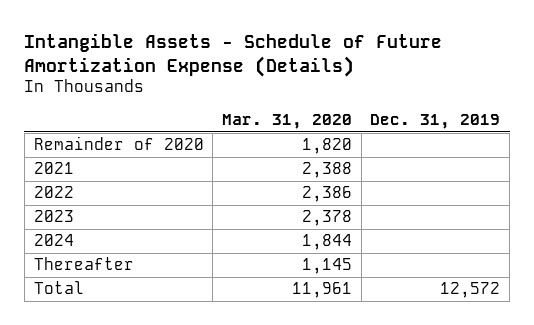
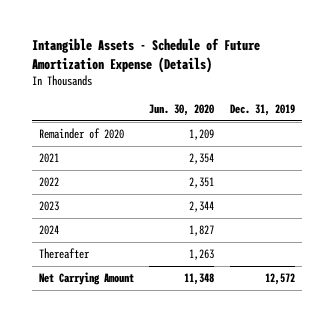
- | Mar. 31, 2020 | Dec. 31, 2019
+ | Jun. 30, 2020 | Dec. 31, 2019
- Total | 11,961 | 12,572
+ Net Carrying Amount | 11,348 | 12,572

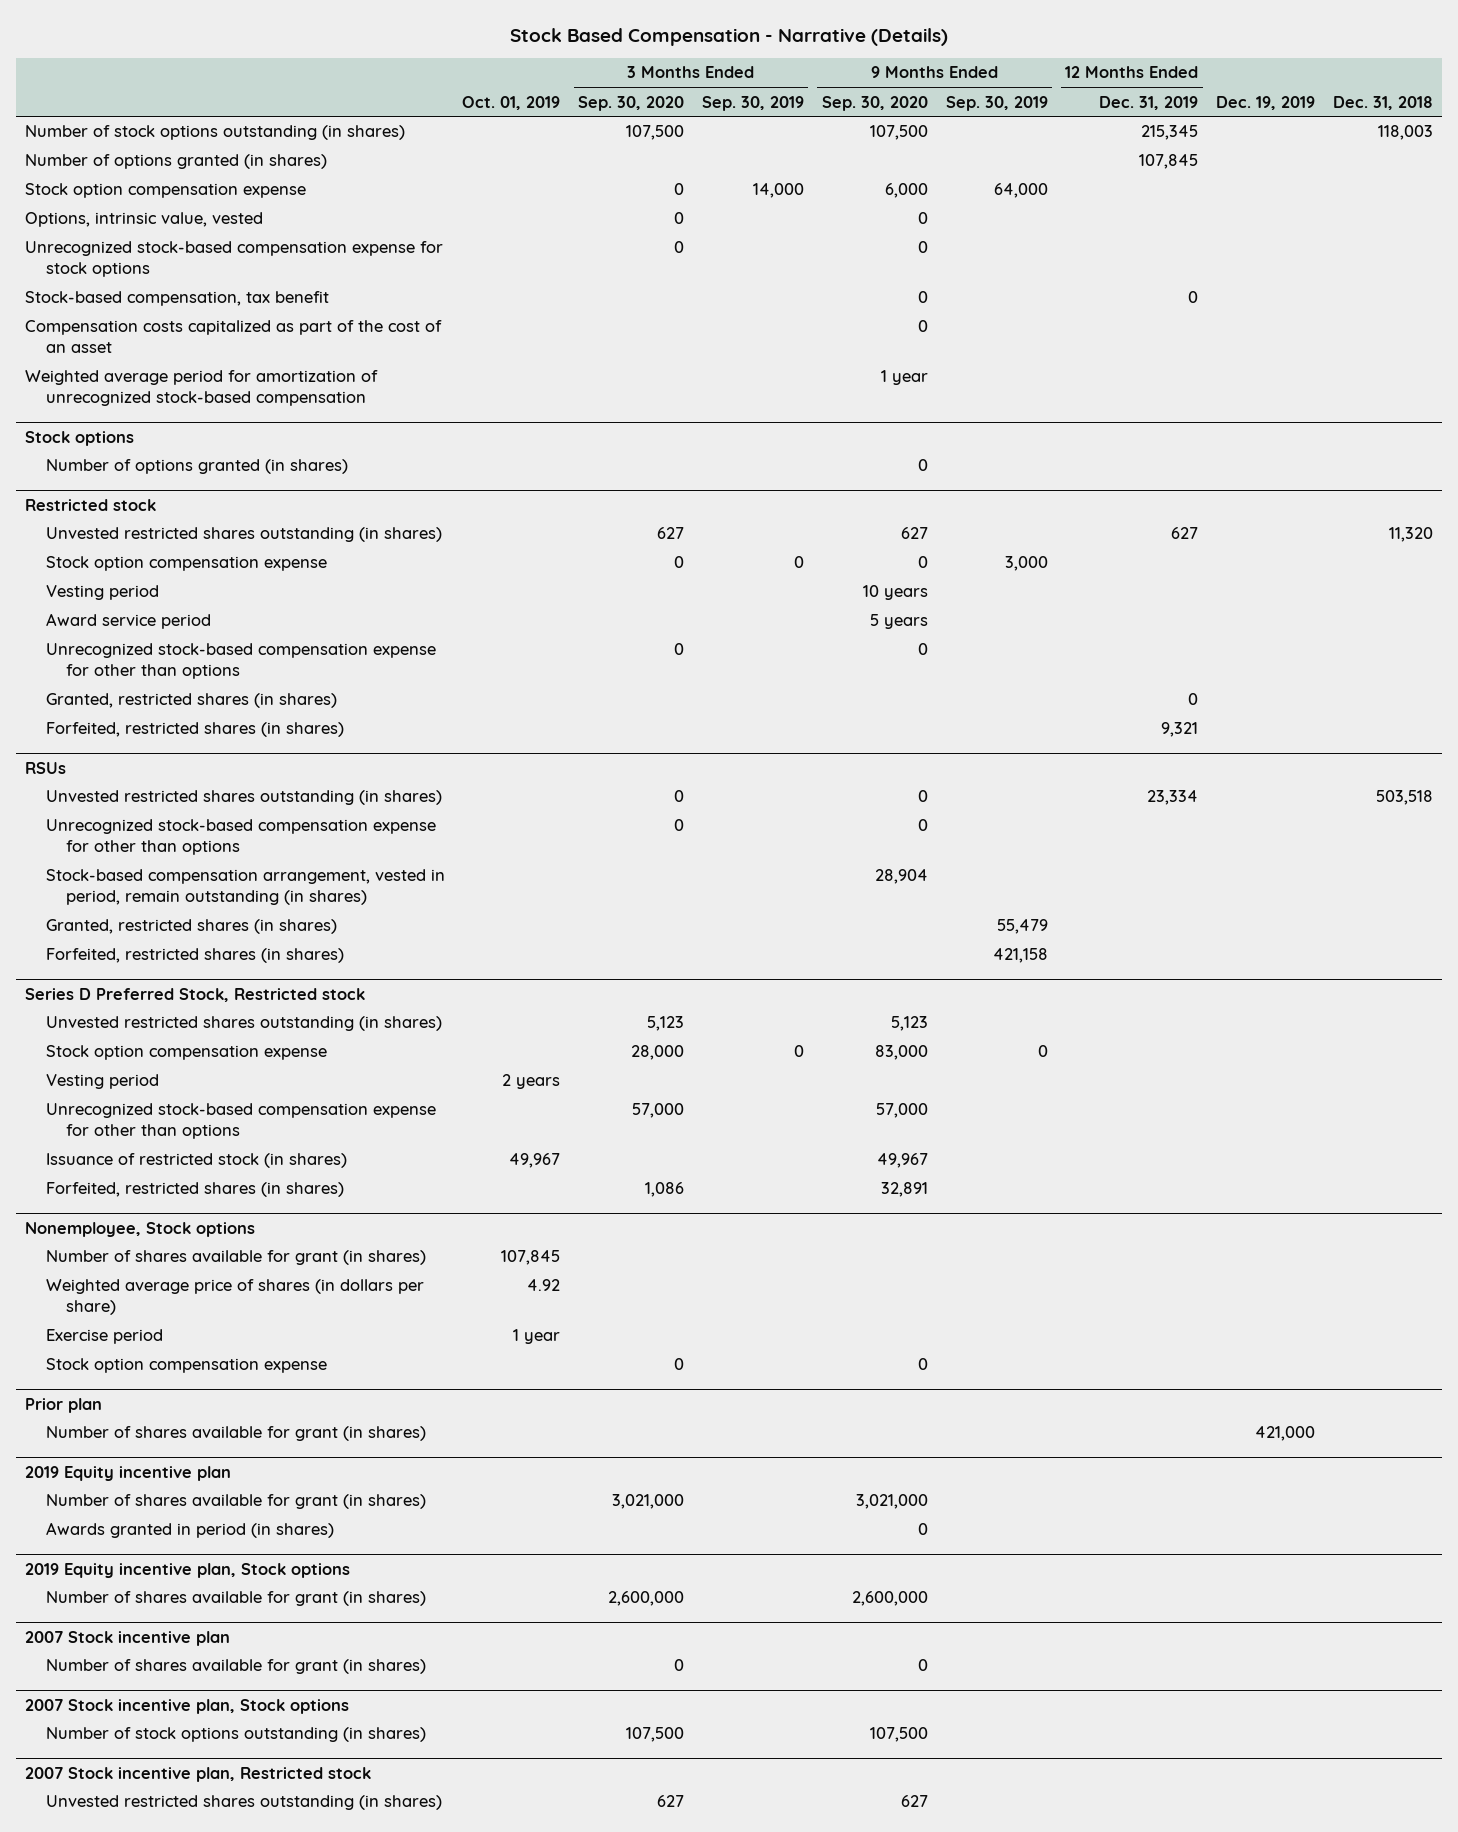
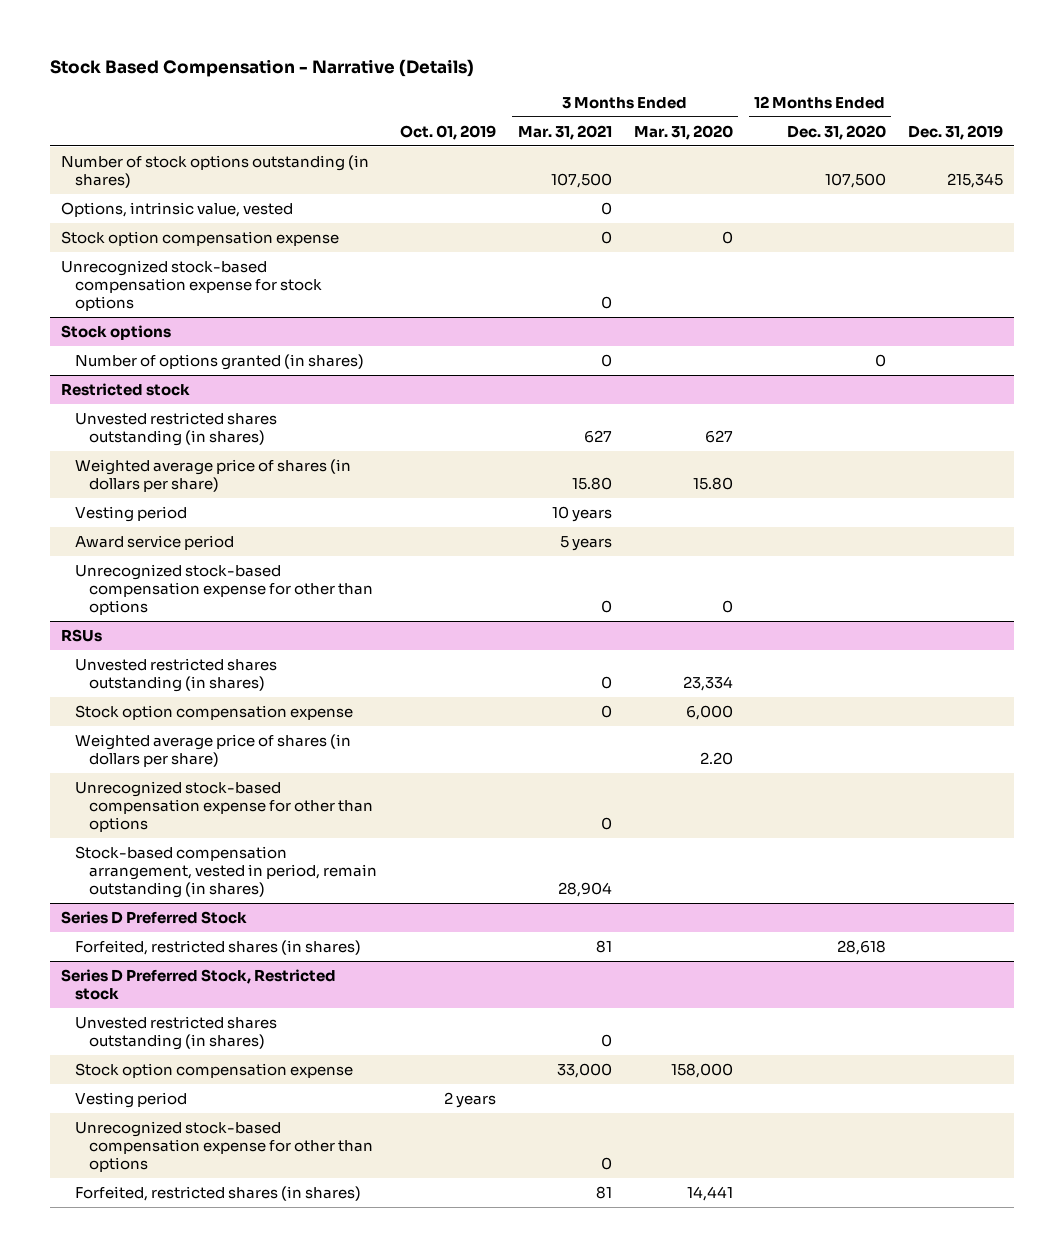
- | Oct. 01, 2019 | 3 Months Ended Sep. 30, 2020 | 3 Months Ended Sep. 30, 2019 | 9 Months Ended Sep. 30, 2020 | 9 Months Ended Sep. 30, 2019 | 12 Months Ended Dec. 31, 2019 | Dec. 19, 2019 | Dec. 31, 2018
+ | Oct. 01, 2019 | 3 Months Ended Mar. 31, 2021 | 3 Months Ended Mar. 31, 2020 | 12 Months Ended Dec. 31, 2020 | Dec. 31, 2019
- Number of options granted (in shares) | | | | | | 107,845 | |
moved down: Stock option compensation expense | | 0 | 0 | |
- Stock-based compensation, tax benefit | | | | 0 | | 0 | |
- Compensation costs capitalized as part of the cost of an asset | | | | 0 | | | |
- Weighted average period for amortization of unrecognized stock-based compensation | | | | 1 year | | | |
@ Restricted stock
- Stock option compensation expense | | 0 | 0 | 0 | 3,000 | | |
+ Weighted average price of shares (in dollars per share) | | 15.80 | 15.80 | |
- Granted, restricted shares (in shares) | | | | | | 0 | |
- Forfeited, restricted shares (in shares) | | | | | | 9,321 | |
@ RSUs
+ Stock option compensation expense | | 0 | 6,000 | |
+ Weighted average price of shares (in dollars per share) | | | 2.20 | |
- Granted, restricted shares (in shares) | | | | | 55,479 | | |
- Forfeited, restricted shares (in shares) | | | | | 421,158 | | |
+ Series D Preferred Stock
+ Forfeited, restricted shares (in shares) | | 81 | | 28,618 |
@ Series D Preferred Stock, Restricted stock
- Issuance of restricted stock (in shares) | 49,967 | | | 49,967 | | | |
- Nonemployee, Stock options
- Number of shares available for grant (in shares) | 107,845 | | | | | | |
- Weighted average price of shares (in dollars per share) | 4.92 | | | | | | |
- Exercise period | 1 year | | | | | | |
- Stock option compensation expense | | 0 | | 0 | | | |
- Prior plan
- Number of shares available for grant (in shares) | | | | | | | 421,000 |
- 2019 Equity incentive plan
- Number of shares available for grant (in shares) | | 3,021,000 | | 3,021,000 | | | |
- Awards granted in period (in shares) | | | | 0 | | | |
- 2019 Equity incentive plan, Stock options
- Number of shares available for grant (in shares) | | 2,600,000 | | 2,600,000 | | | |
- 2007 Stock incentive plan
- Number of shares available for grant (in shares) | | 0 | | 0 | | | |
- 2007 Stock incentive plan, Stock options
- Number of stock options outstanding (in shares) | | 107,500 | | 107,500 | | | |
- 2007 Stock incentive plan, Restricted stock
- Unvested restricted shares outstanding (in shares) | | 627 | | 627 | | | |

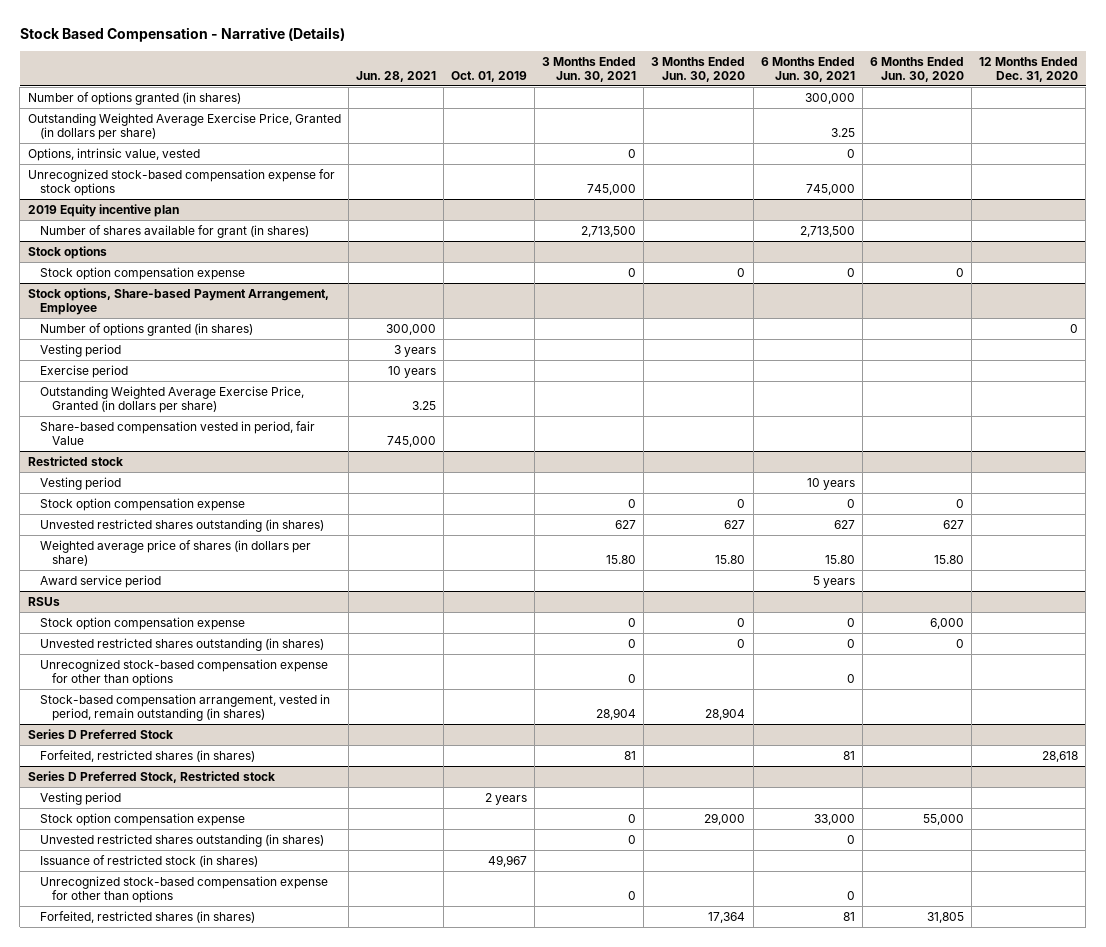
- | Oct. 01, 2019 | 3 Months Ended Mar. 31, 2021 | 3 Months Ended Mar. 31, 2020 | 12 Months Ended Dec. 31, 2020 | Dec. 31, 2019
+ | Jun. 28, 2021 | Oct. 01, 2019 | 3 Months Ended Jun. 30, 2021 | 3 Months Ended Jun. 30, 2020 | 6 Months Ended Jun. 30, 2021 | 6 Months Ended Jun. 30, 2020 | 12 Months Ended Dec. 31, 2020
- Number of stock options outstanding (in shares) | | 107,500 | | 107,500 | 215,345
+ Number of options granted (in shares) | | | | | 300,000 | |
+ Outstanding Weighted Average Exercise Price, Granted (in dollars per share) | | | | | 3.25 | |
- Stock option compensation expense | | 0 | 0 | |
+ 2019 Equity incentive plan
+ Number of shares available for grant (in shares) | | | 2,713,500 | | 2,713,500 | |
@ Stock options
- Number of options granted (in shares) | | 0 | | 0 |
+ Stock option compensation expense | | | 0 | 0 | 0 | 0 |
+ Stock options, Share-based Payment Arrangement, Employee
+ Number of options granted (in shares) | 300,000 | | | | | | 0
+ Vesting period | 3 years | | | | | |
+ Exercise period | 10 years | | | | | |
+ Outstanding Weighted Average Exercise Price, Granted (in dollars per share) | 3.25 | | | | | |
+ Share-based compensation vested in period, fair Value | 745,000 | | | | | |
@ Restricted stock
moved up: Vesting period | | | | | 10 years | |
+ Stock option compensation expense | | | 0 | 0 | 0 | 0 |
- Unrecognized stock-based compensation expense for other than options | | 0 | 0 | |
@ RSUs
- Weighted average price of shares (in dollars per share) | | | 2.20 | |
moved down: Unvested restricted shares outstanding (in shares) | | | 0 | 0 | 0 | 0 |
@ Series D Preferred Stock, Restricted stock
moved down: Stock option compensation expense | | | 0 | 29,000 | 33,000 | 55,000 |
moved down: Unvested restricted shares outstanding (in shares) | | | 0 | | 0 | |
+ Issuance of restricted stock (in shares) | | 49,967 | | | | |

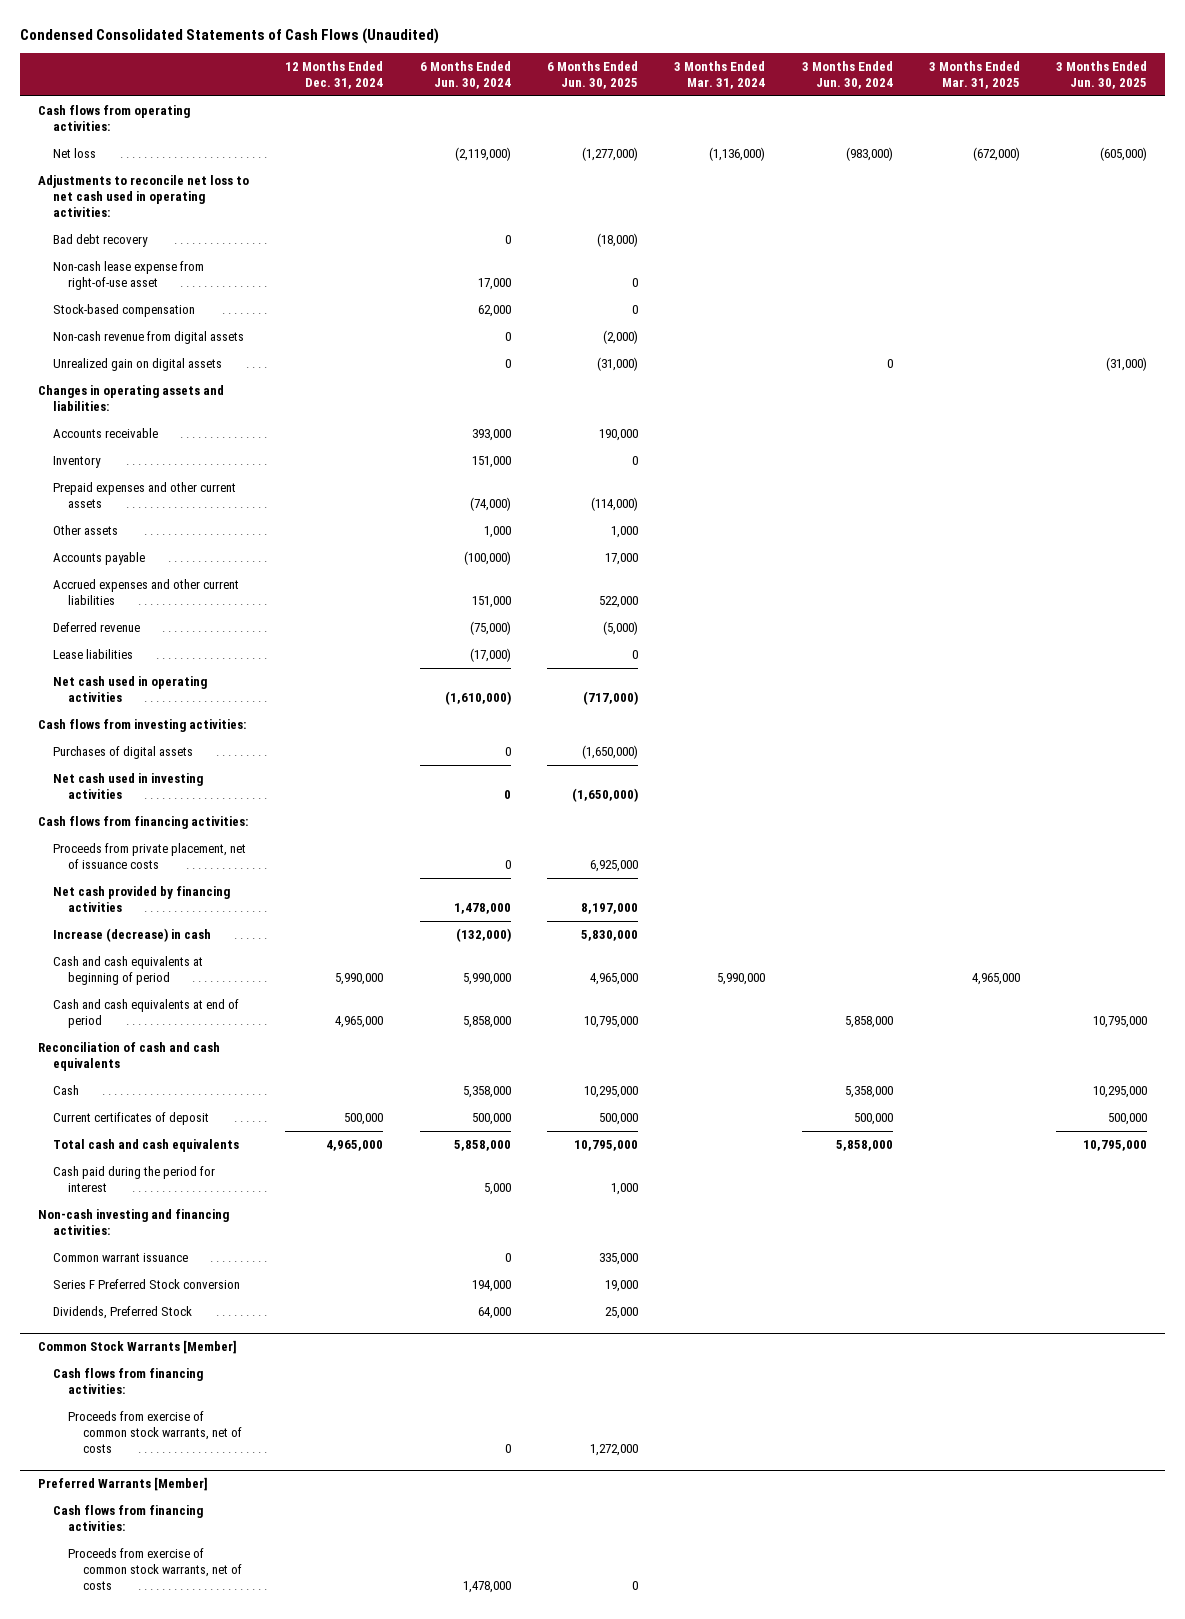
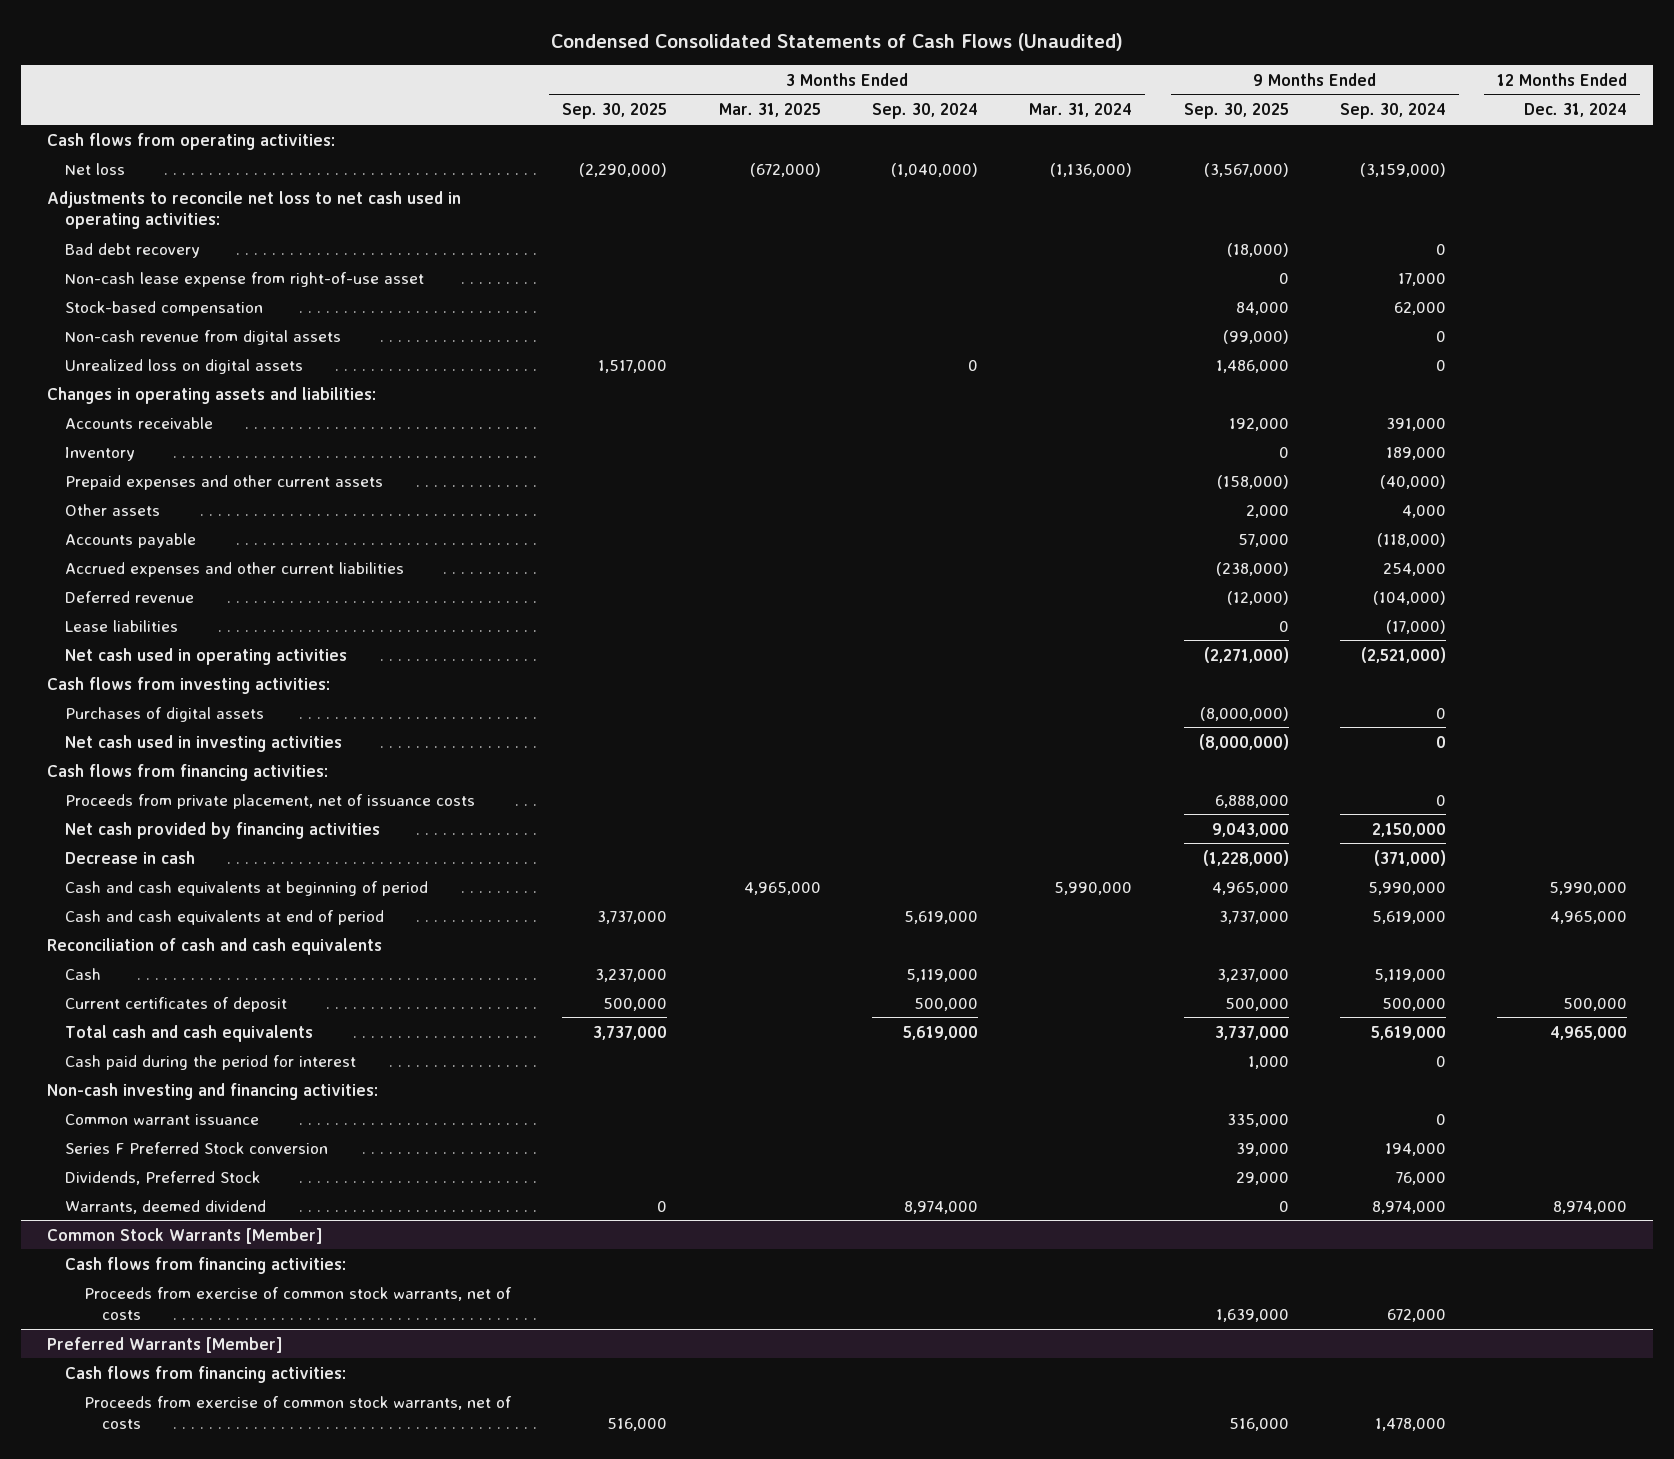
- | 12 Months Ended Dec. 31, 2024 | 6 Months Ended Jun. 30, 2024 | 6 Months Ended Jun. 30, 2025 | 3 Months Ended Mar. 31, 2024 | 3 Months Ended Jun. 30, 2024 | 3 Months Ended Mar. 31, 2025 | 3 Months Ended Jun. 30, 2025
+ | 3 Months Ended Sep. 30, 2025 | 3 Months Ended Mar. 31, 2025 | 3 Months Ended Sep. 30, 2024 | 3 Months Ended Mar. 31, 2024 | 9 Months Ended Sep. 30, 2025 | 9 Months Ended Sep. 30, 2024 | 12 Months Ended Dec. 31, 2024
- Unrealized gain on digital assets | | 0 | (31,000) | | 0 | | (31,000)
+ Unrealized loss on digital assets | 1,517,000 | | 0 | | 1,486,000 | 0 |
- Increase (decrease) in cash | | (132,000) | 5,830,000 | | | |
+ Decrease in cash | | | | | (1,228,000) | (371,000) |
+ Warrants, deemed dividend | 0 | | 8,974,000 | | 0 | 8,974,000 | 8,974,000

